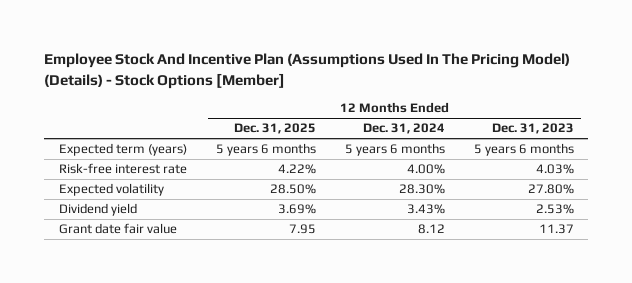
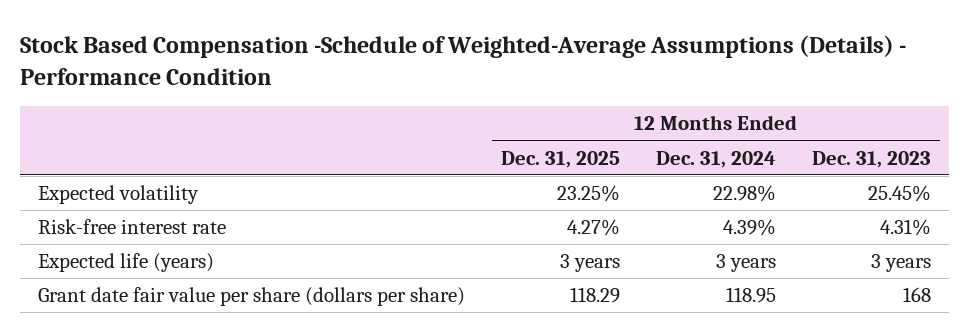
- Employee Stock And Incentive Plan (Assumptions Used In The Pricing Model) (Details) - Stock Options [Member]
+ Stock Based Compensation -Schedule of Weighted-Average Assumptions (Details) - Performance Condition
- Expected term (years) | 5 years 6 months | 5 years 6 months | 5 years 6 months
- Risk-free interest rate | 4.22% | 4.00% | 4.03%
- Expected volatility | 28.50% | 28.30% | 27.80%
- Dividend yield | 3.69% | 3.43% | 2.53%
- Grant date fair value | 7.95 | 8.12 | 11.37
+ Expected volatility | 23.25% | 22.98% | 25.45%
+ Risk-free interest rate | 4.27% | 4.39% | 4.31%
+ Expected life (years) | 3 years | 3 years | 3 years
+ Grant date fair value per share (dollars per share) | 118.29 | 118.95 | 168

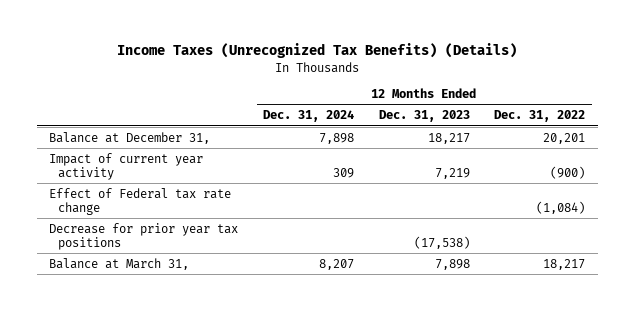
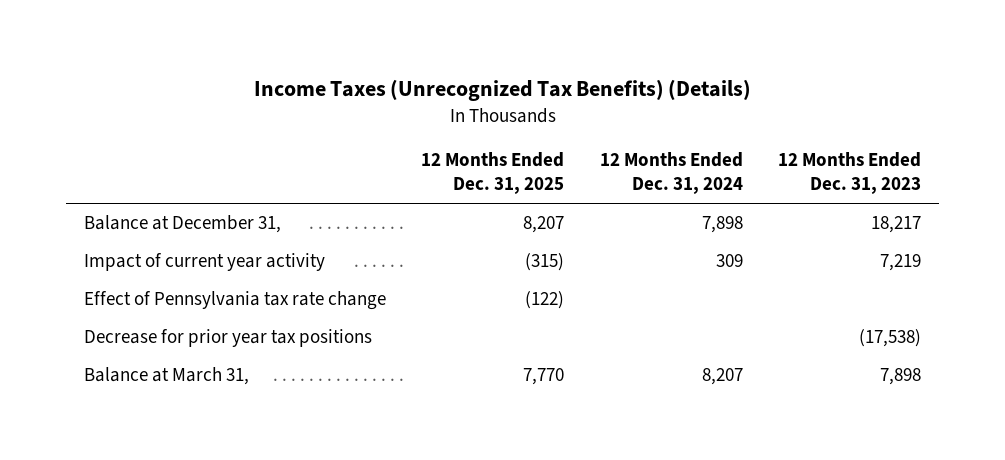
- | 12 Months Ended Dec. 31, 2024 | 12 Months Ended Dec. 31, 2023 | 12 Months Ended Dec. 31, 2022
+ | 12 Months Ended Dec. 31, 2025 | 12 Months Ended Dec. 31, 2024 | 12 Months Ended Dec. 31, 2023
- Effect of Federal tax rate change | | | (1,084)
+ Effect of Pennsylvania tax rate change | (122) | |

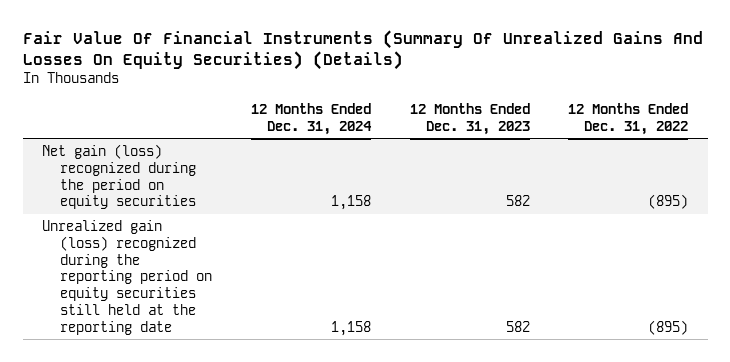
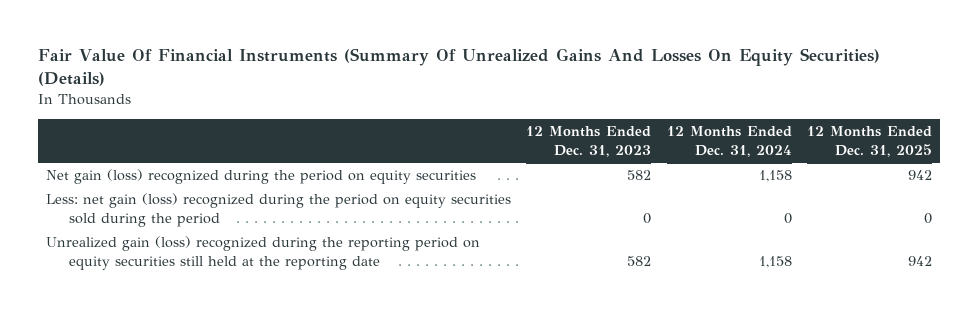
- | 12 Months Ended Dec. 31, 2024 | 12 Months Ended Dec. 31, 2023 | 12 Months Ended Dec. 31, 2022
+ | 12 Months Ended Dec. 31, 2023 | 12 Months Ended Dec. 31, 2024 | 12 Months Ended Dec. 31, 2025
+ Less: net gain (loss) recognized during the period on equity securities sold during the period | 0 | 0 | 0

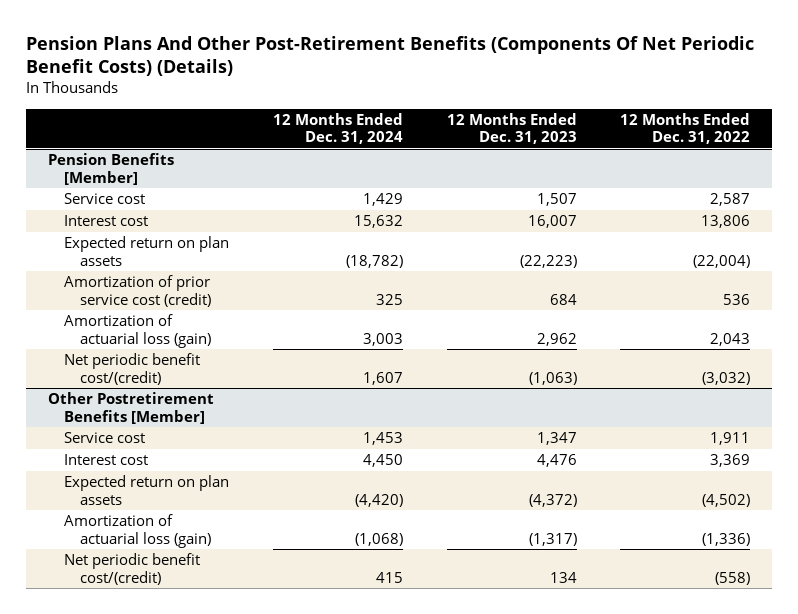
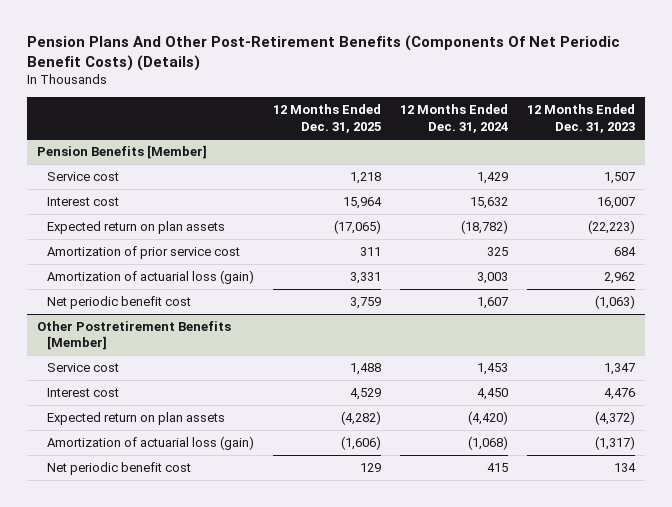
- | 12 Months Ended Dec. 31, 2024 | 12 Months Ended Dec. 31, 2023 | 12 Months Ended Dec. 31, 2022
+ | 12 Months Ended Dec. 31, 2025 | 12 Months Ended Dec. 31, 2024 | 12 Months Ended Dec. 31, 2023
@ Pension Benefits [Member]
- Amortization of prior service cost (credit) | 325 | 684 | 536
+ Amortization of prior service cost | 311 | 325 | 684
- Net periodic benefit cost/(credit) | 1,607 | (1,063) | (3,032)
+ Net periodic benefit cost | 3,759 | 1,607 | (1,063)
@ Other Postretirement Benefits [Member]
- Net periodic benefit cost/(credit) | 415 | 134 | (558)
+ Net periodic benefit cost | 129 | 415 | 134

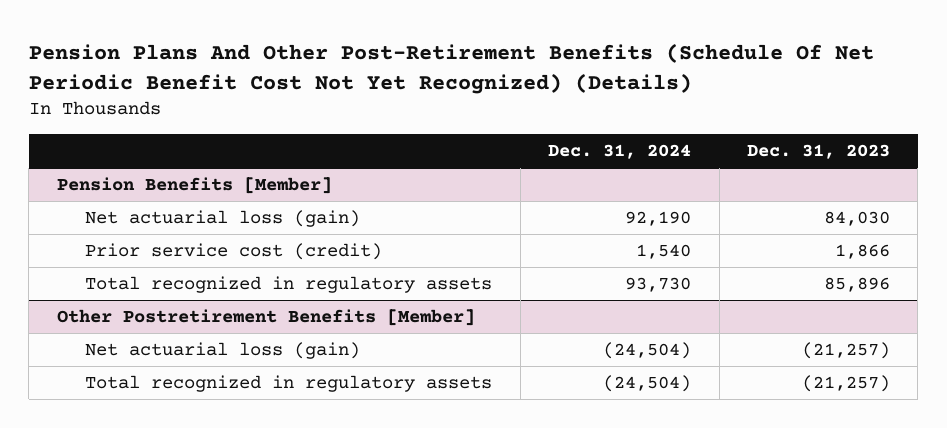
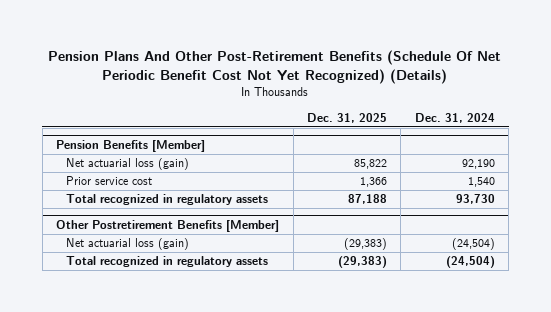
- | Dec. 31, 2024 | Dec. 31, 2023
+ | Dec. 31, 2025 | Dec. 31, 2024
@ Pension Benefits [Member]
- Prior service cost (credit) | 1,540 | 1,866
+ Prior service cost | 1,366 | 1,540

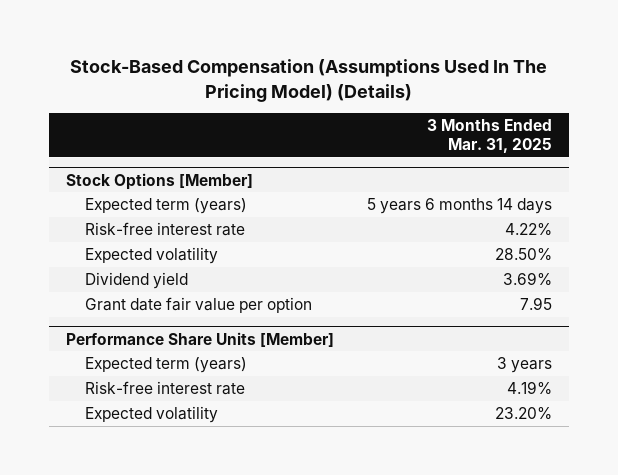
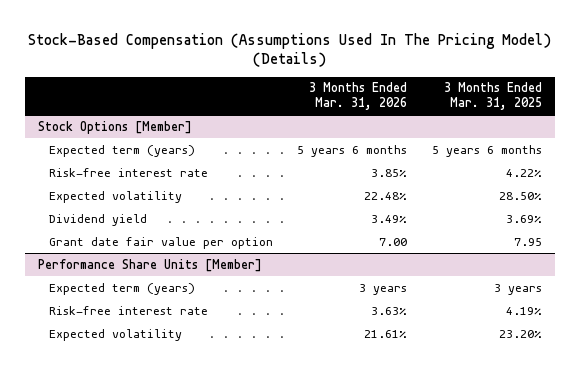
- | 3 Months Ended Mar. 31, 2025
+ | 3 Months Ended Mar. 31, 2026 | 3 Months Ended Mar. 31, 2025
@ Stock Options [Member]
- Expected term (years) | 5 years 6 months 14 days
+ Expected term (years) | 5 years 6 months | 5 years 6 months

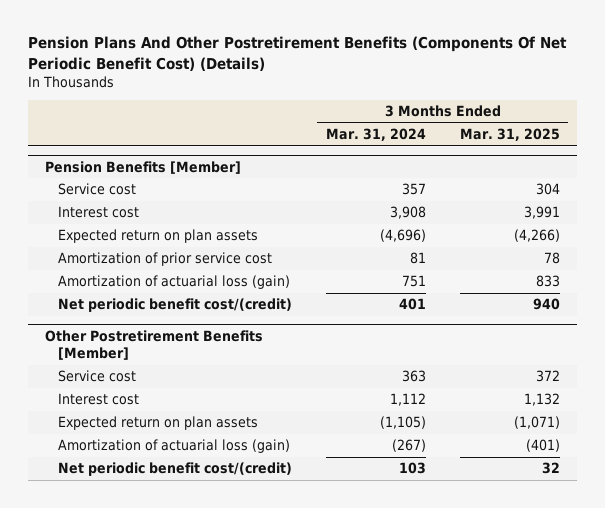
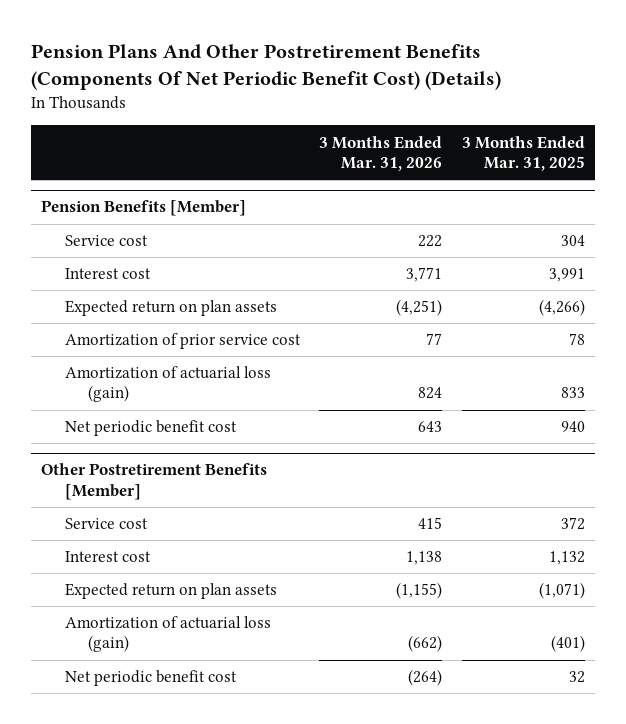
- | 3 Months Ended Mar. 31, 2024 | 3 Months Ended Mar. 31, 2025
+ | 3 Months Ended Mar. 31, 2026 | 3 Months Ended Mar. 31, 2025
@ Pension Benefits [Member]
- Net periodic benefit cost/(credit) | 401 | 940
+ Net periodic benefit cost | 643 | 940
@ Other Postretirement Benefits [Member]
- Net periodic benefit cost/(credit) | 103 | 32
+ Net periodic benefit cost | (264) | 32

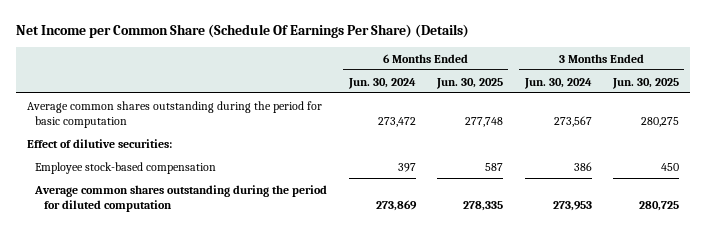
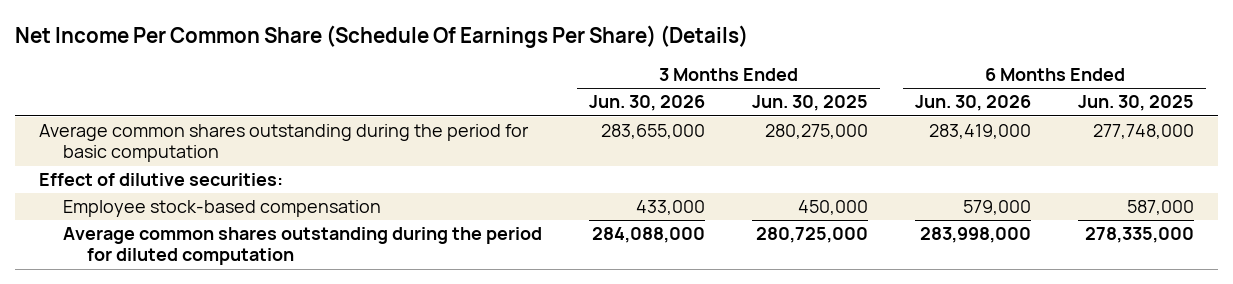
- Net Income per Common Share (Schedule Of Earnings Per Share) (Details)
+ Net Income Per Common Share (Schedule Of Earnings Per Share) (Details)
- | 6 Months Ended Jun. 30, 2024 | 6 Months Ended Jun. 30, 2025 | 3 Months Ended Jun. 30, 2024 | 3 Months Ended Jun. 30, 2025
+ | 3 Months Ended Jun. 30, 2026 | 3 Months Ended Jun. 30, 2025 | 6 Months Ended Jun. 30, 2026 | 6 Months Ended Jun. 30, 2025
- Average common shares outstanding during the period for basic computation | 273,472 | 277,748 | 273,567 | 280,275
+ Average common shares outstanding during the period for basic computation | 283,655,000 | 280,275,000 | 283,419,000 | 277,748,000
- Employee stock-based compensation | 397 | 587 | 386 | 450
- Average common shares outstanding during the period for diluted computation | 273,869 | 278,335 | 273,953 | 280,725
+ Employee stock-based compensation | 433,000 | 450,000 | 579,000 | 587,000
+ Average common shares outstanding during the period for diluted computation | 284,088,000 | 280,725,000 | 283,998,000 | 278,335,000

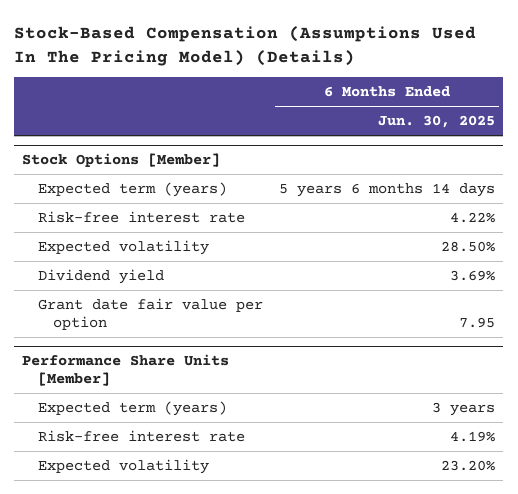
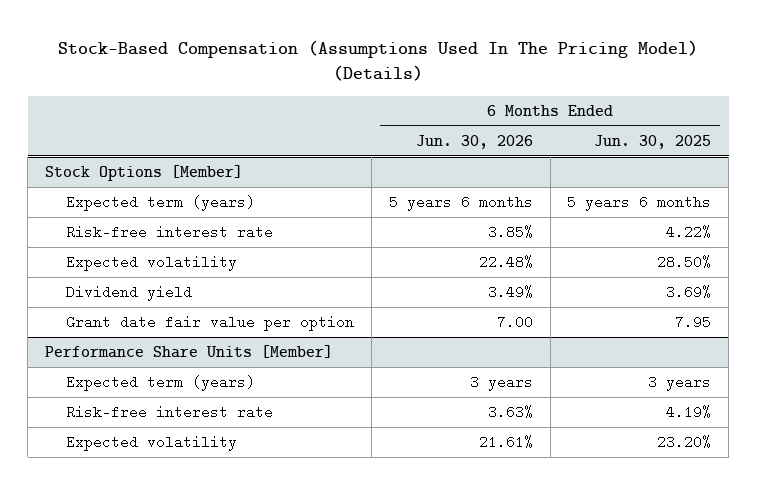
- | 6 Months Ended Jun. 30, 2025
+ | 6 Months Ended Jun. 30, 2026 | 6 Months Ended Jun. 30, 2025
@ Stock Options [Member]
- Expected term (years) | 5 years 6 months 14 days
+ Expected term (years) | 5 years 6 months | 5 years 6 months

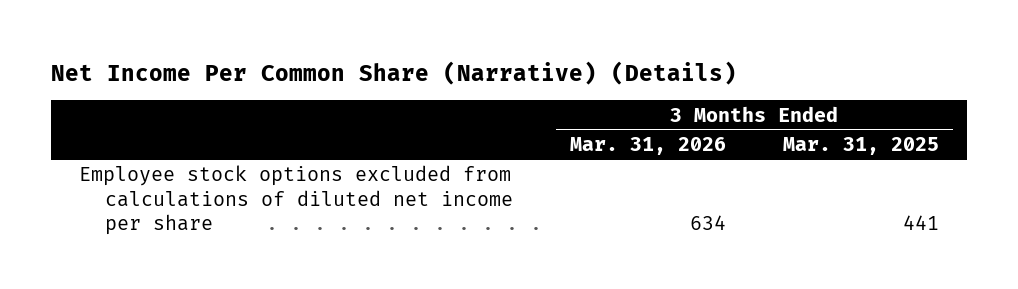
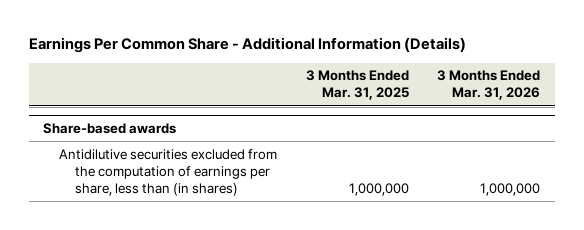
- Net Income Per Common Share (Narrative) (Details)
+ Earnings Per Common Share - Additional Information (Details)
- | 3 Months Ended Mar. 31, 2026 | 3 Months Ended Mar. 31, 2025
+ | 3 Months Ended Mar. 31, 2025 | 3 Months Ended Mar. 31, 2026
- Employee stock options excluded from calculations of diluted net income per share | 634 | 441
+ Share-based awards
+ Antidilutive securities excluded from the computation of earnings per share, less than (in shares) | 1,000,000 | 1,000,000

